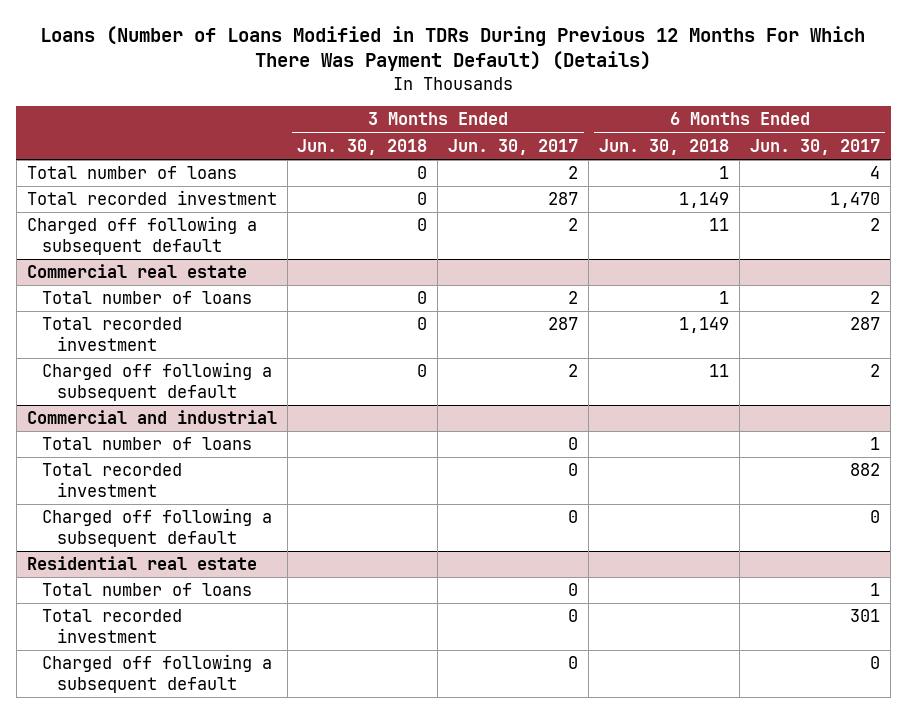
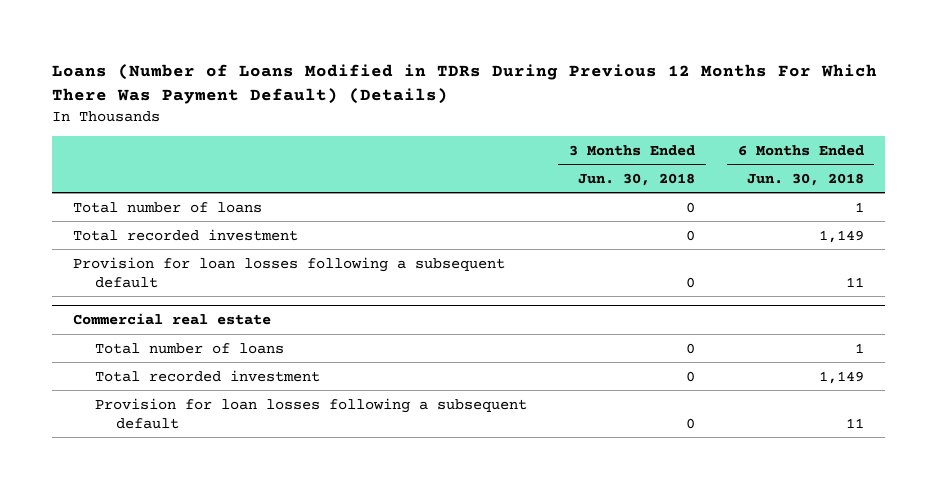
- | 3 Months Ended Jun. 30, 2018 | 3 Months Ended Jun. 30, 2017 | 6 Months Ended Jun. 30, 2018 | 6 Months Ended Jun. 30, 2017
+ | 3 Months Ended Jun. 30, 2018 | 6 Months Ended Jun. 30, 2018
- Charged off following a subsequent default | 0 | 2 | 11 | 2
+ Provision for loan losses following a subsequent default | 0 | 11
@ Commercial real estate
- Charged off following a subsequent default | 0 | 2 | 11 | 2
- Commercial and industrial
- Total number of loans | | 0 | | 1
- Total recorded investment | | 0 | | 882
- Charged off following a subsequent default | | 0 | | 0
- Residential real estate
- Total number of loans | | 0 | | 1
- Total recorded investment | | 0 | | 301
- Charged off following a subsequent default | | 0 | | 0
@ Commercial real estate
+ Provision for loan losses following a subsequent default | 0 | 11

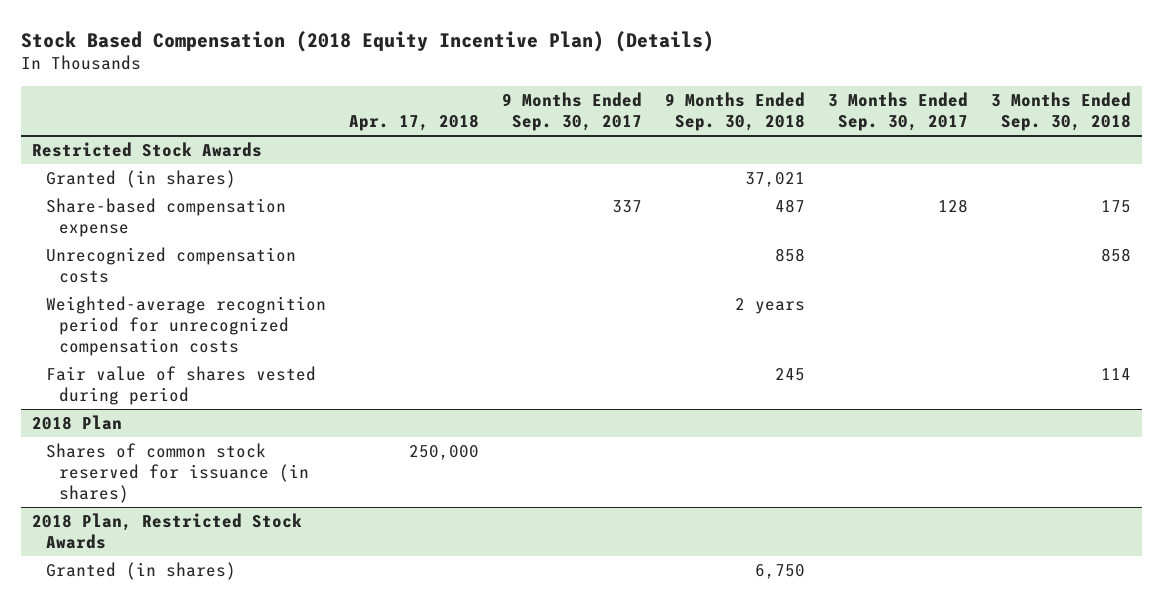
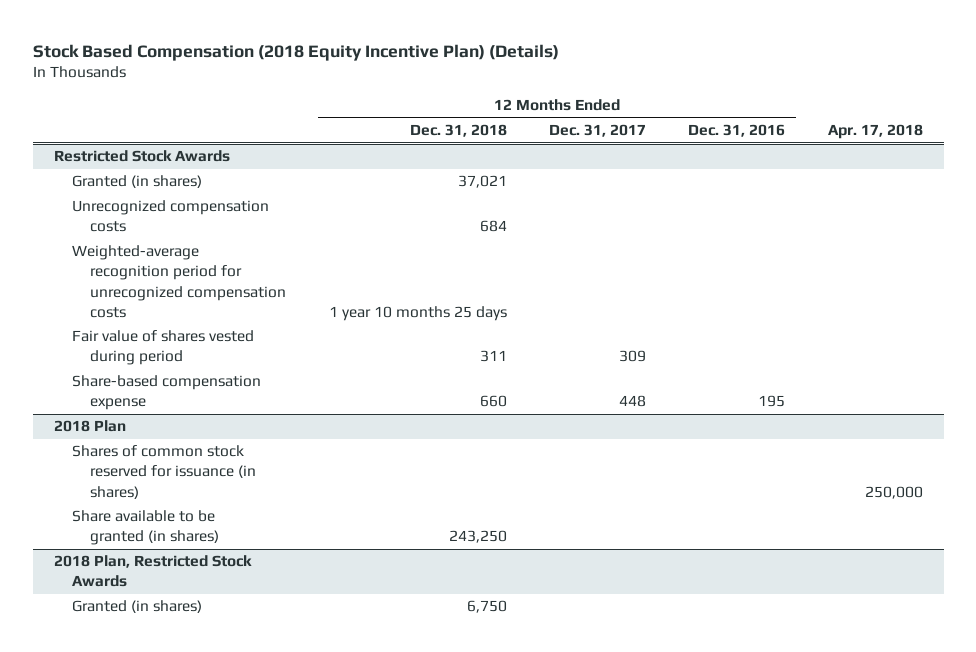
- | Apr. 17, 2018 | 9 Months Ended Sep. 30, 2017 | 9 Months Ended Sep. 30, 2018 | 3 Months Ended Sep. 30, 2017 | 3 Months Ended Sep. 30, 2018
+ | 12 Months Ended Dec. 31, 2018 | 12 Months Ended Dec. 31, 2017 | 12 Months Ended Dec. 31, 2016 | Apr. 17, 2018
@ Restricted Stock Awards
moved down: Share-based compensation expense | 660 | 448 | 195 |
@ 2018 Plan
+ Share available to be granted (in shares) | 243,250 | | |

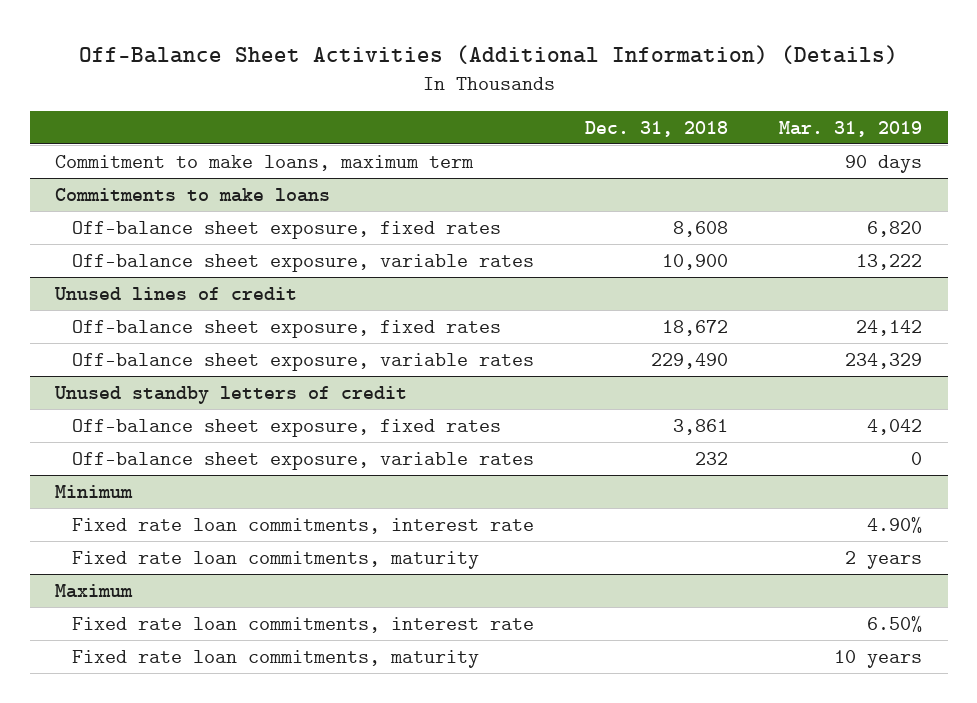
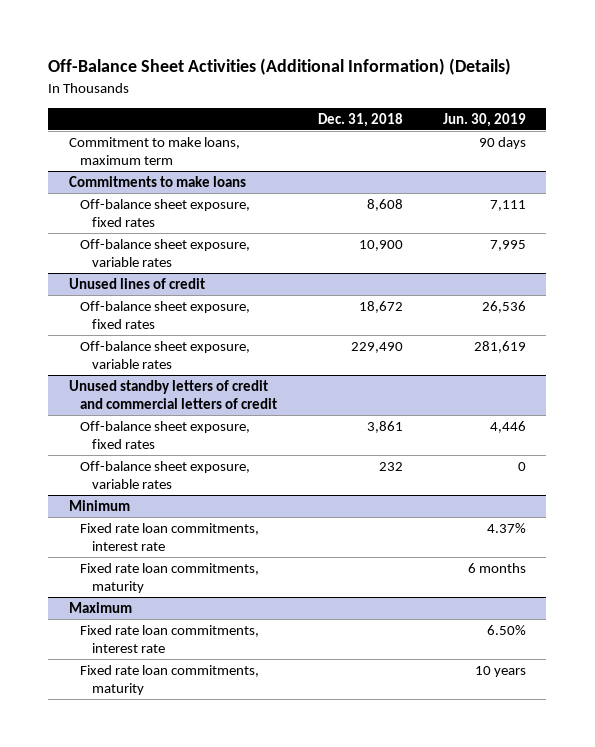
- | Dec. 31, 2018 | Mar. 31, 2019
+ | Dec. 31, 2018 | Jun. 30, 2019
- Unused standby letters of credit
+ Unused standby letters of credit and commercial letters of credit

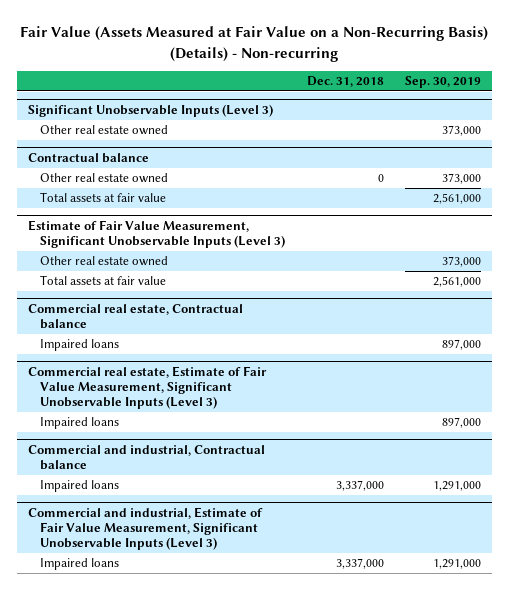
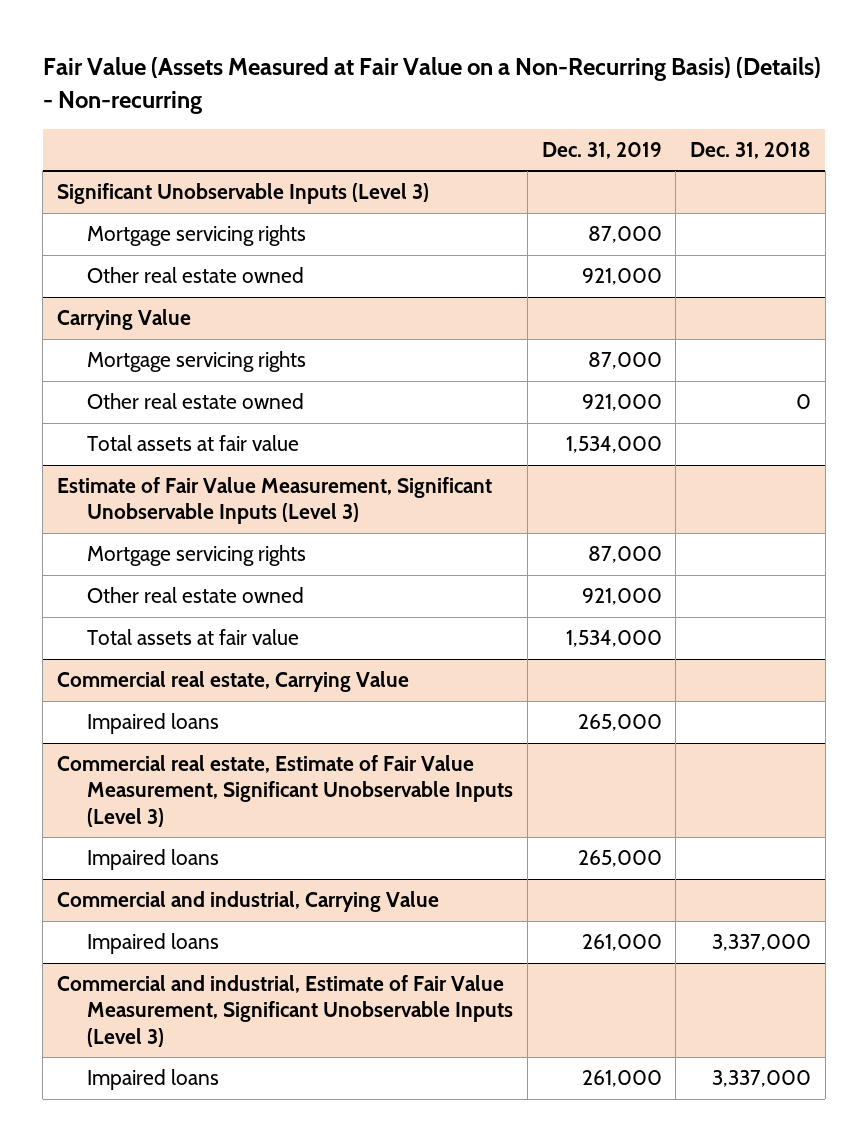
- | Dec. 31, 2018 | Sep. 30, 2019
+ | Dec. 31, 2019 | Dec. 31, 2018
@ Significant Unobservable Inputs (Level 3)
+ Mortgage servicing rights | 87,000 |
- Contractual balance
+ Carrying Value
+ Mortgage servicing rights | 87,000 |
@ Estimate of Fair Value Measurement, Significant Unobservable Inputs (Level 3)
+ Mortgage servicing rights | 87,000 |
- Commercial real estate, Contractual balance
- Impaired loans | | 897,000
+ Commercial real estate, Carrying Value
+ Impaired loans | 265,000 |
- Commercial and industrial, Contractual balance
+ Commercial and industrial, Carrying Value

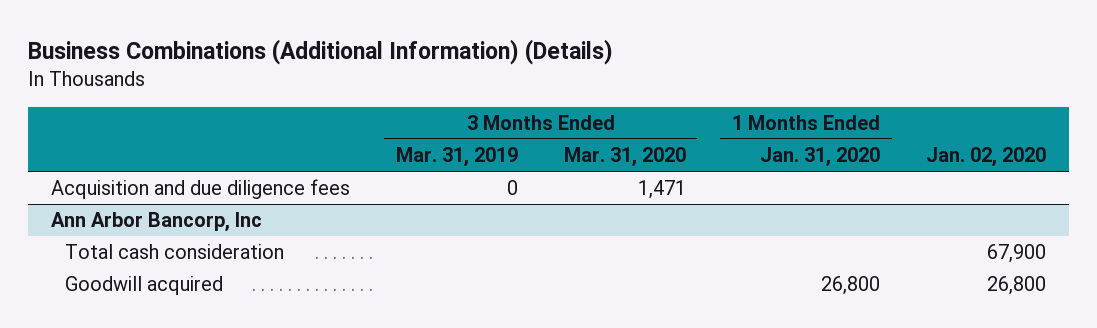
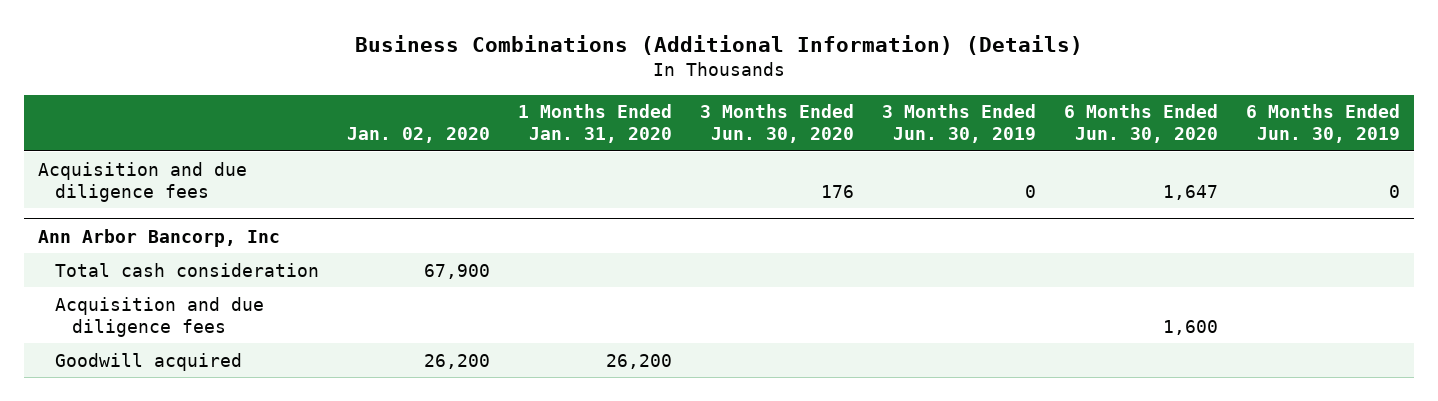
- | 3 Months Ended Mar. 31, 2019 | 3 Months Ended Mar. 31, 2020 | 1 Months Ended Jan. 31, 2020 | Jan. 02, 2020
+ | Jan. 02, 2020 | 1 Months Ended Jan. 31, 2020 | 3 Months Ended Jun. 30, 2020 | 3 Months Ended Jun. 30, 2019 | 6 Months Ended Jun. 30, 2020 | 6 Months Ended Jun. 30, 2019
@ Ann Arbor Bancorp, Inc
- Goodwill acquired | | | 26,800 | 26,800
+ Acquisition and due diligence fees | | | | | 1,600 |
+ Goodwill acquired | 26,200 | 26,200 | | | |

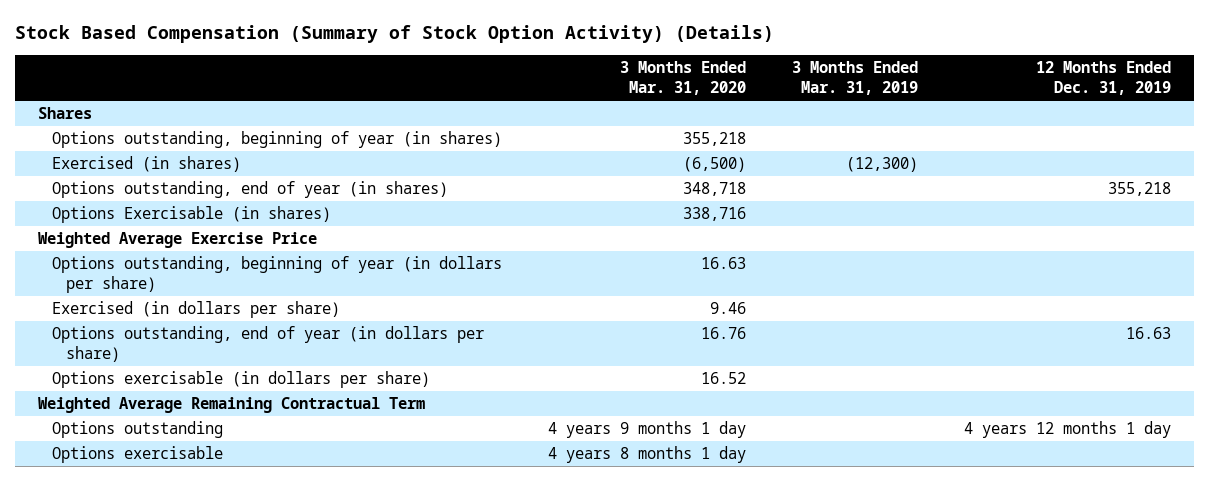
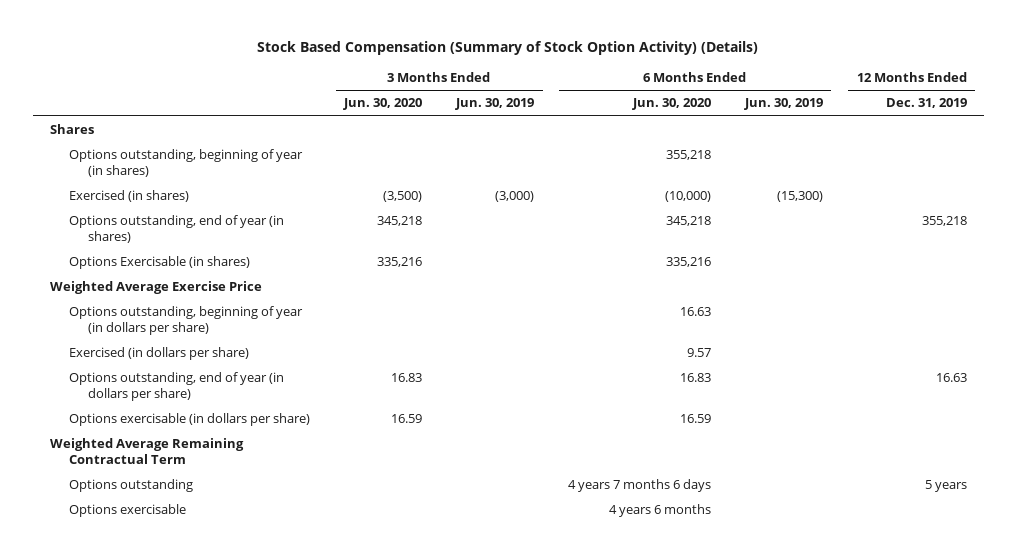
- | 3 Months Ended Mar. 31, 2020 | 3 Months Ended Mar. 31, 2019 | 12 Months Ended Dec. 31, 2019
+ | 3 Months Ended Jun. 30, 2020 | 3 Months Ended Jun. 30, 2019 | 6 Months Ended Jun. 30, 2020 | 6 Months Ended Jun. 30, 2019 | 12 Months Ended Dec. 31, 2019
- Options outstanding | 4 years 9 months 1 day | | 4 years 12 months 1 day
+ Options outstanding | | | 4 years 7 months 6 days | | 5 years

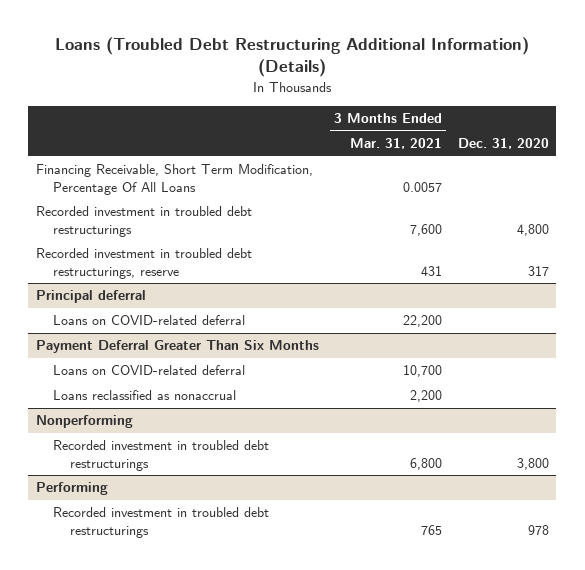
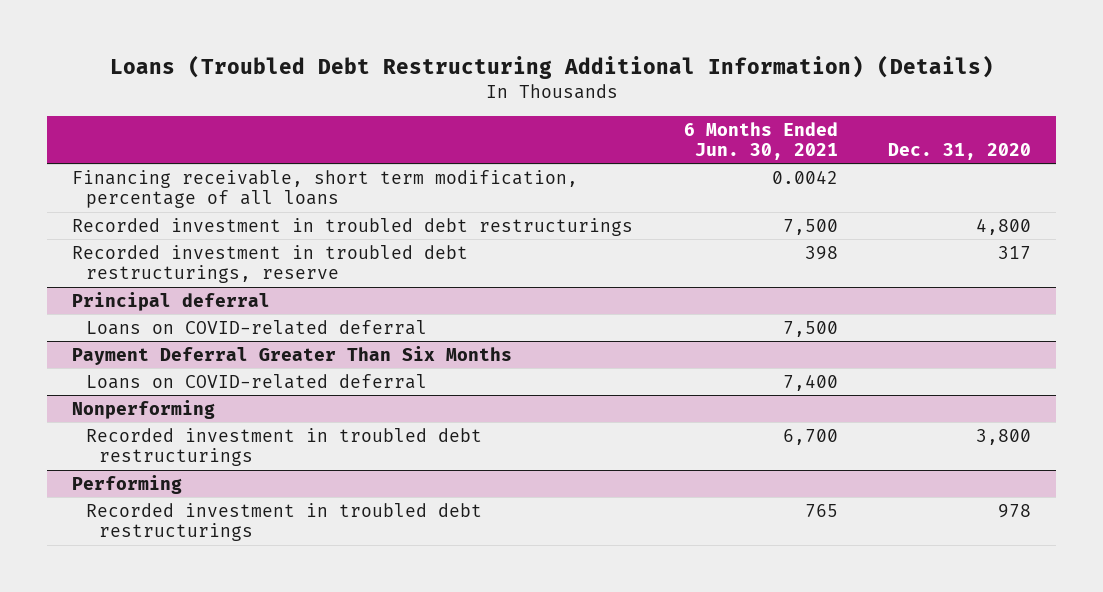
- | 3 Months Ended Mar. 31, 2021 | Dec. 31, 2020
+ | 6 Months Ended Jun. 30, 2021 | Dec. 31, 2020
- Financing Receivable, Short Term Modification, Percentage Of All Loans | 0.0057 |
+ Financing receivable, short term modification, percentage of all loans | 0.0042 |
@ Payment Deferral Greater Than Six Months
- Loans reclassified as nonaccrual | 2,200 |

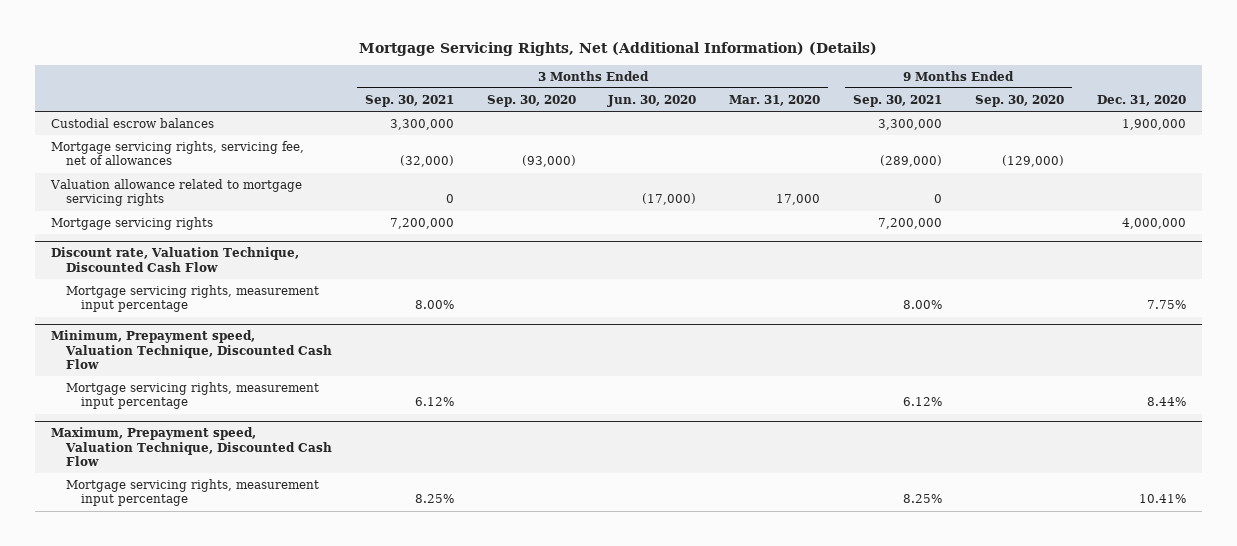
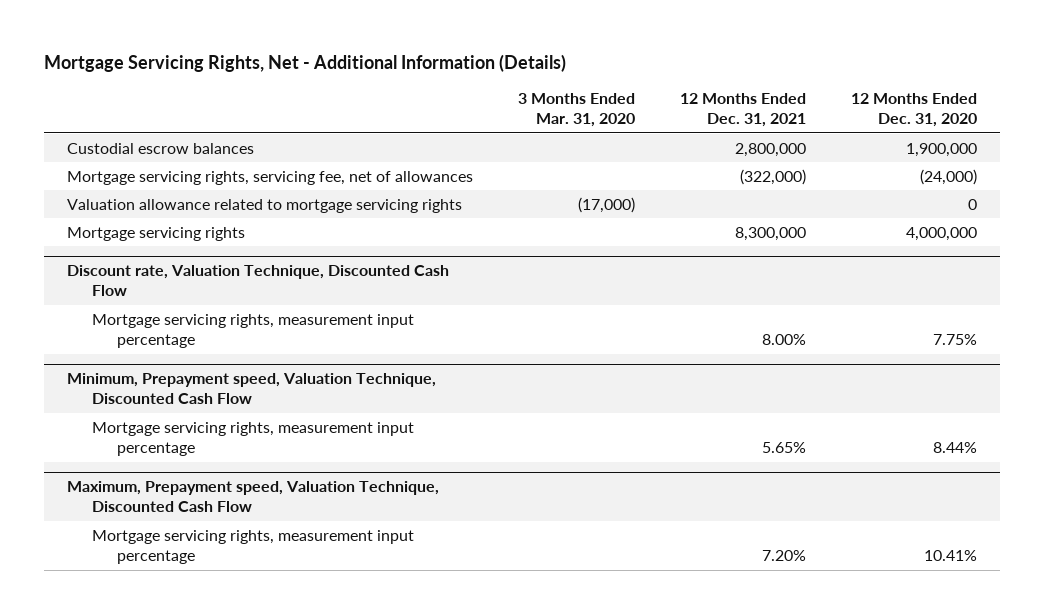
- Mortgage Servicing Rights, Net (Additional Information) (Details)
+ Mortgage Servicing Rights, Net - Additional Information (Details)
- | 3 Months Ended Sep. 30, 2021 | 3 Months Ended Sep. 30, 2020 | 3 Months Ended Jun. 30, 2020 | 3 Months Ended Mar. 31, 2020 | 9 Months Ended Sep. 30, 2021 | 9 Months Ended Sep. 30, 2020 | Dec. 31, 2020
+ | 3 Months Ended Mar. 31, 2020 | 12 Months Ended Dec. 31, 2021 | 12 Months Ended Dec. 31, 2020
- Valuation allowance related to mortgage servicing rights | 0 | | (17,000) | 17,000 | 0 | |
+ Valuation allowance related to mortgage servicing rights | (17,000) | | 0

